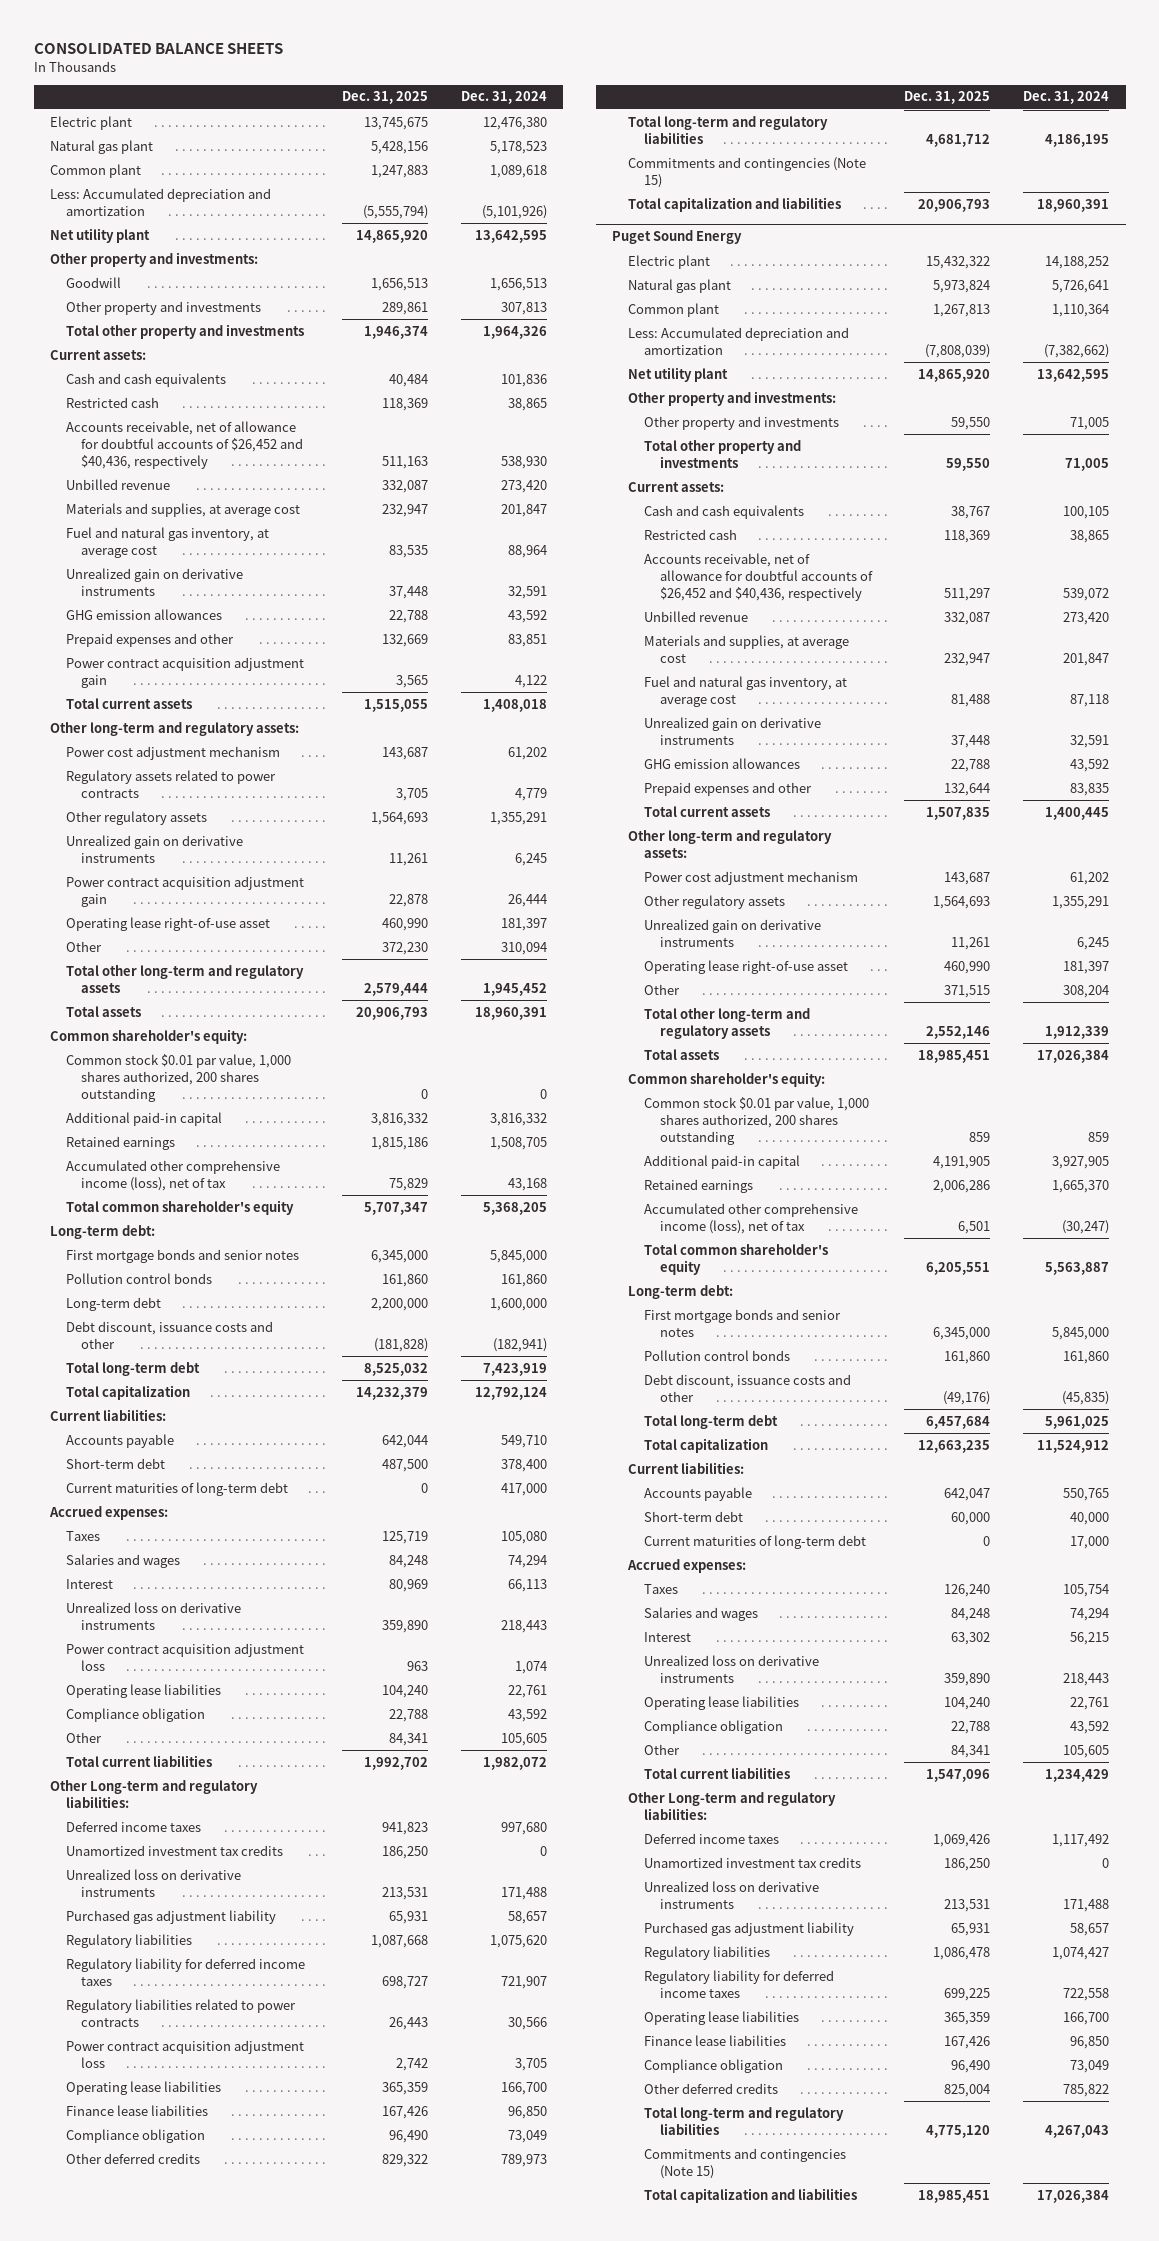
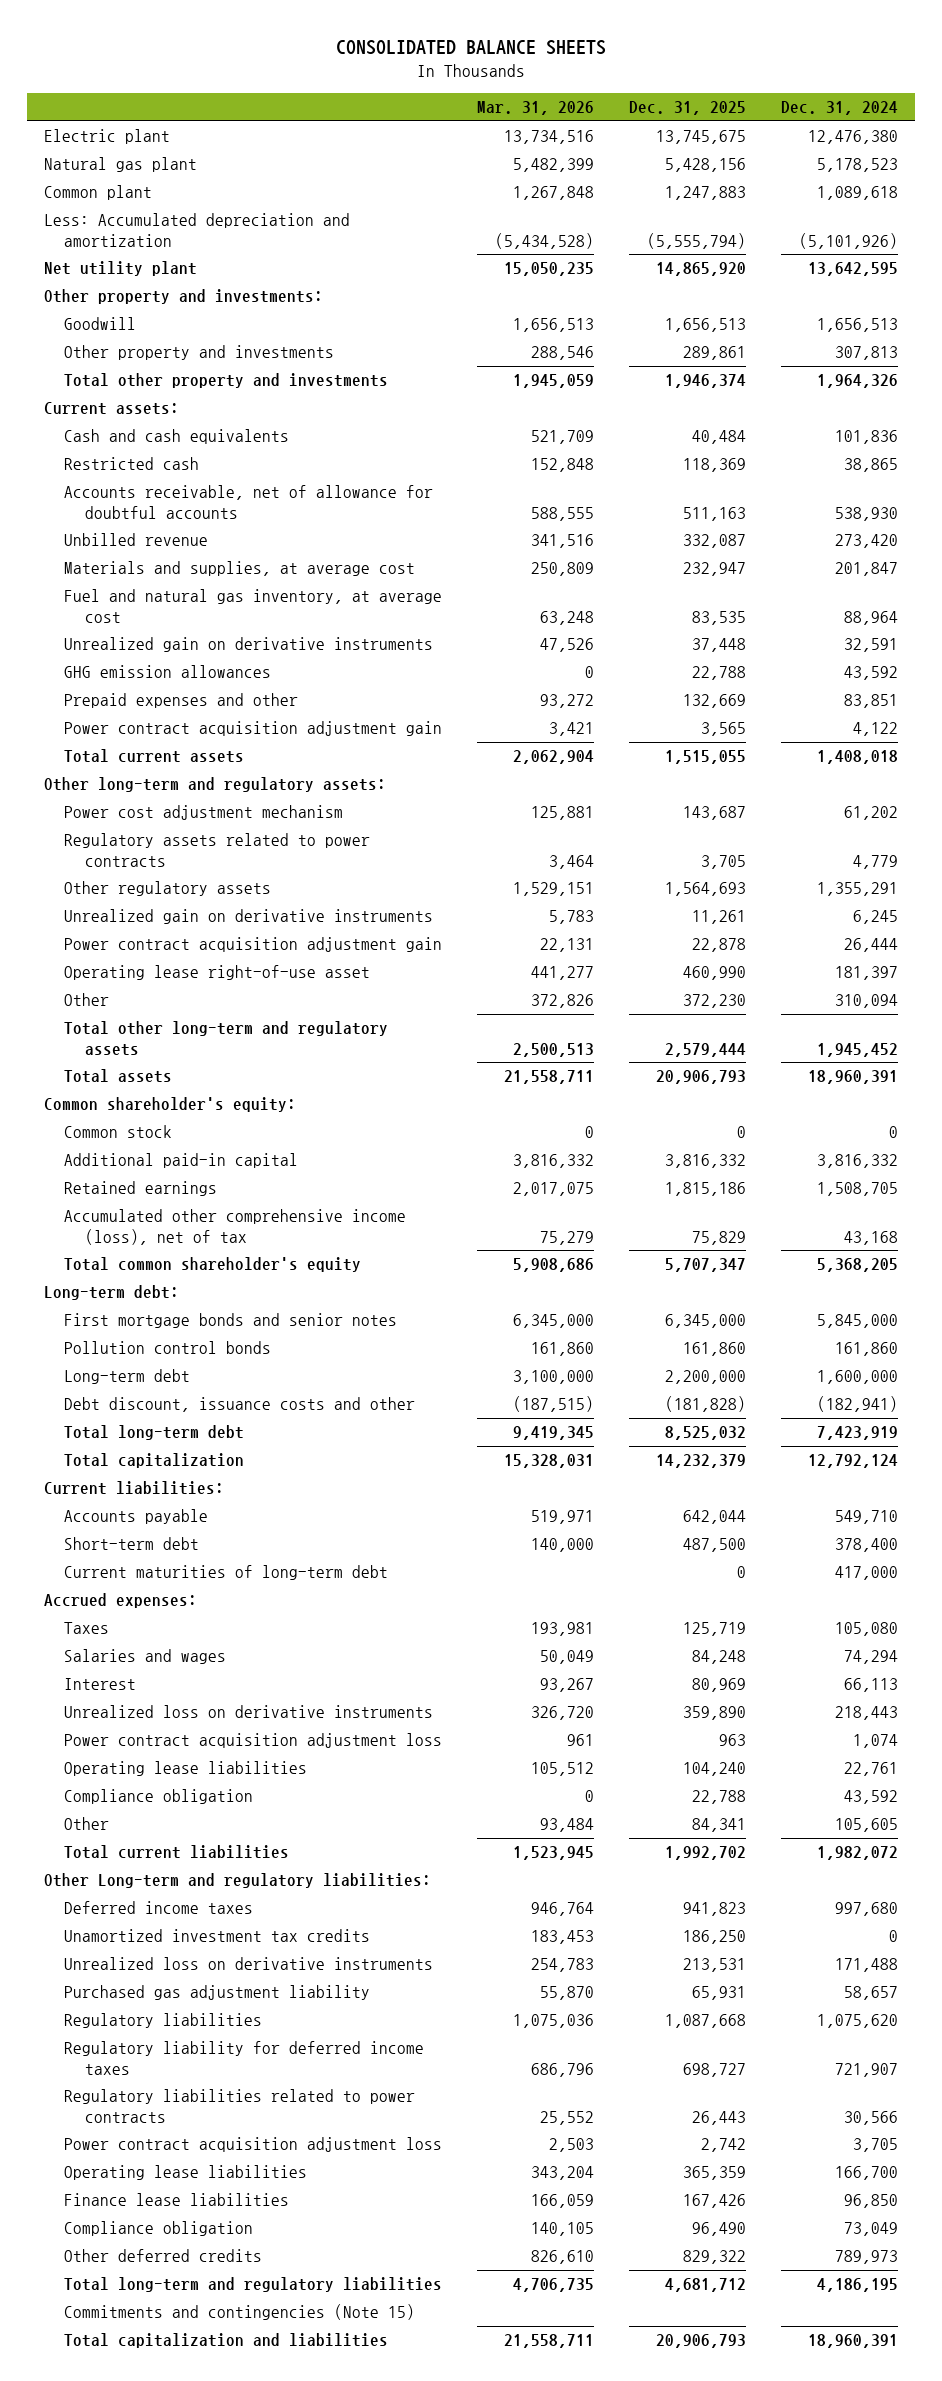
- | Dec. 31, 2025 | Dec. 31, 2024
+ | Mar. 31, 2026 | Dec. 31, 2025 | Dec. 31, 2024
- Accounts receivable, net of allowance for doubtful accounts of $26,452 and $40,436, respectively | 511,163 | 538,930
+ Accounts receivable, net of allowance for doubtful accounts | 588,555 | 511,163 | 538,930
- Common stock $0.01 par value, 1,000 shares authorized, 200 shares outstanding | 0 | 0
+ Common stock | 0 | 0 | 0
- Puget Sound Energy
- Electric plant | 15,432,322 | 14,188,252
- Natural gas plant | 5,973,824 | 5,726,641
- Common plant | 1,267,813 | 1,110,364
- Less: Accumulated depreciation and amortization | (7,808,039) | (7,382,662)
- Net utility plant | 14,865,920 | 13,642,595
- Other property and investments:
- Other property and investments | 59,550 | 71,005
- Total other property and investments | 59,550 | 71,005
- Current assets:
- Cash and cash equivalents | 38,767 | 100,105
- Restricted cash | 118,369 | 38,865
- Accounts receivable, net of allowance for doubtful accounts of $26,452 and $40,436, respectively | 511,297 | 539,072
- Unbilled revenue | 332,087 | 273,420
- Materials and supplies, at average cost | 232,947 | 201,847
- Fuel and natural gas inventory, at average cost | 81,488 | 87,118
- Unrealized gain on derivative instruments | 37,448 | 32,591
- GHG emission allowances | 22,788 | 43,592
- Prepaid expenses and other | 132,644 | 83,835
- Total current assets | 1,507,835 | 1,400,445
- Other long-term and regulatory assets:
- Power cost adjustment mechanism | 143,687 | 61,202
- Other regulatory assets | 1,564,693 | 1,355,291
- Unrealized gain on derivative instruments | 11,261 | 6,245
- Operating lease right-of-use asset | 460,990 | 181,397
- Other | 371,515 | 308,204
- Total other long-term and regulatory assets | 2,552,146 | 1,912,339
- Total assets | 18,985,451 | 17,026,384
- Common shareholder's equity:
- Common stock $0.01 par value, 1,000 shares authorized, 200 shares outstanding | 859 | 859
- Additional paid-in capital | 4,191,905 | 3,927,905
- Retained earnings | 2,006,286 | 1,665,370
- Accumulated other comprehensive income (loss), net of tax | 6,501 | (30,247)
- Total common shareholder's equity | 6,205,551 | 5,563,887
- Long-term debt:
- First mortgage bonds and senior notes | 6,345,000 | 5,845,000
- Pollution control bonds | 161,860 | 161,860
- Debt discount, issuance costs and other | (49,176) | (45,835)
- Total long-term debt | 6,457,684 | 5,961,025
- Total capitalization | 12,663,235 | 11,524,912
- Current liabilities:
- Accounts payable | 642,047 | 550,765
- Short-term debt | 60,000 | 40,000
- Current maturities of long-term debt | 0 | 17,000
- Accrued expenses:
- Taxes | 126,240 | 105,754
- Salaries and wages | 84,248 | 74,294
- Interest | 63,302 | 56,215
- Unrealized loss on derivative instruments | 359,890 | 218,443
- Operating lease liabilities | 104,240 | 22,761
- Compliance obligation | 22,788 | 43,592
- Other | 84,341 | 105,605
- Total current liabilities | 1,547,096 | 1,234,429
- Other Long-term and regulatory liabilities:
- Deferred income taxes | 1,069,426 | 1,117,492
- Unamortized investment tax credits | 186,250 | 0
- Unrealized loss on derivative instruments | 213,531 | 171,488
- Purchased gas adjustment liability | 65,931 | 58,657
- Regulatory liabilities | 1,086,478 | 1,074,427
- Regulatory liability for deferred income taxes | 699,225 | 722,558
- Operating lease liabilities | 365,359 | 166,700
- Finance lease liabilities | 167,426 | 96,850
- Compliance obligation | 96,490 | 73,049
- Other deferred credits | 825,004 | 785,822
- Total long-term and regulatory liabilities | 4,775,120 | 4,267,043
- Commitments and contingencies (Note 15)
- Total capitalization and liabilities | 18,985,451 | 17,026,384

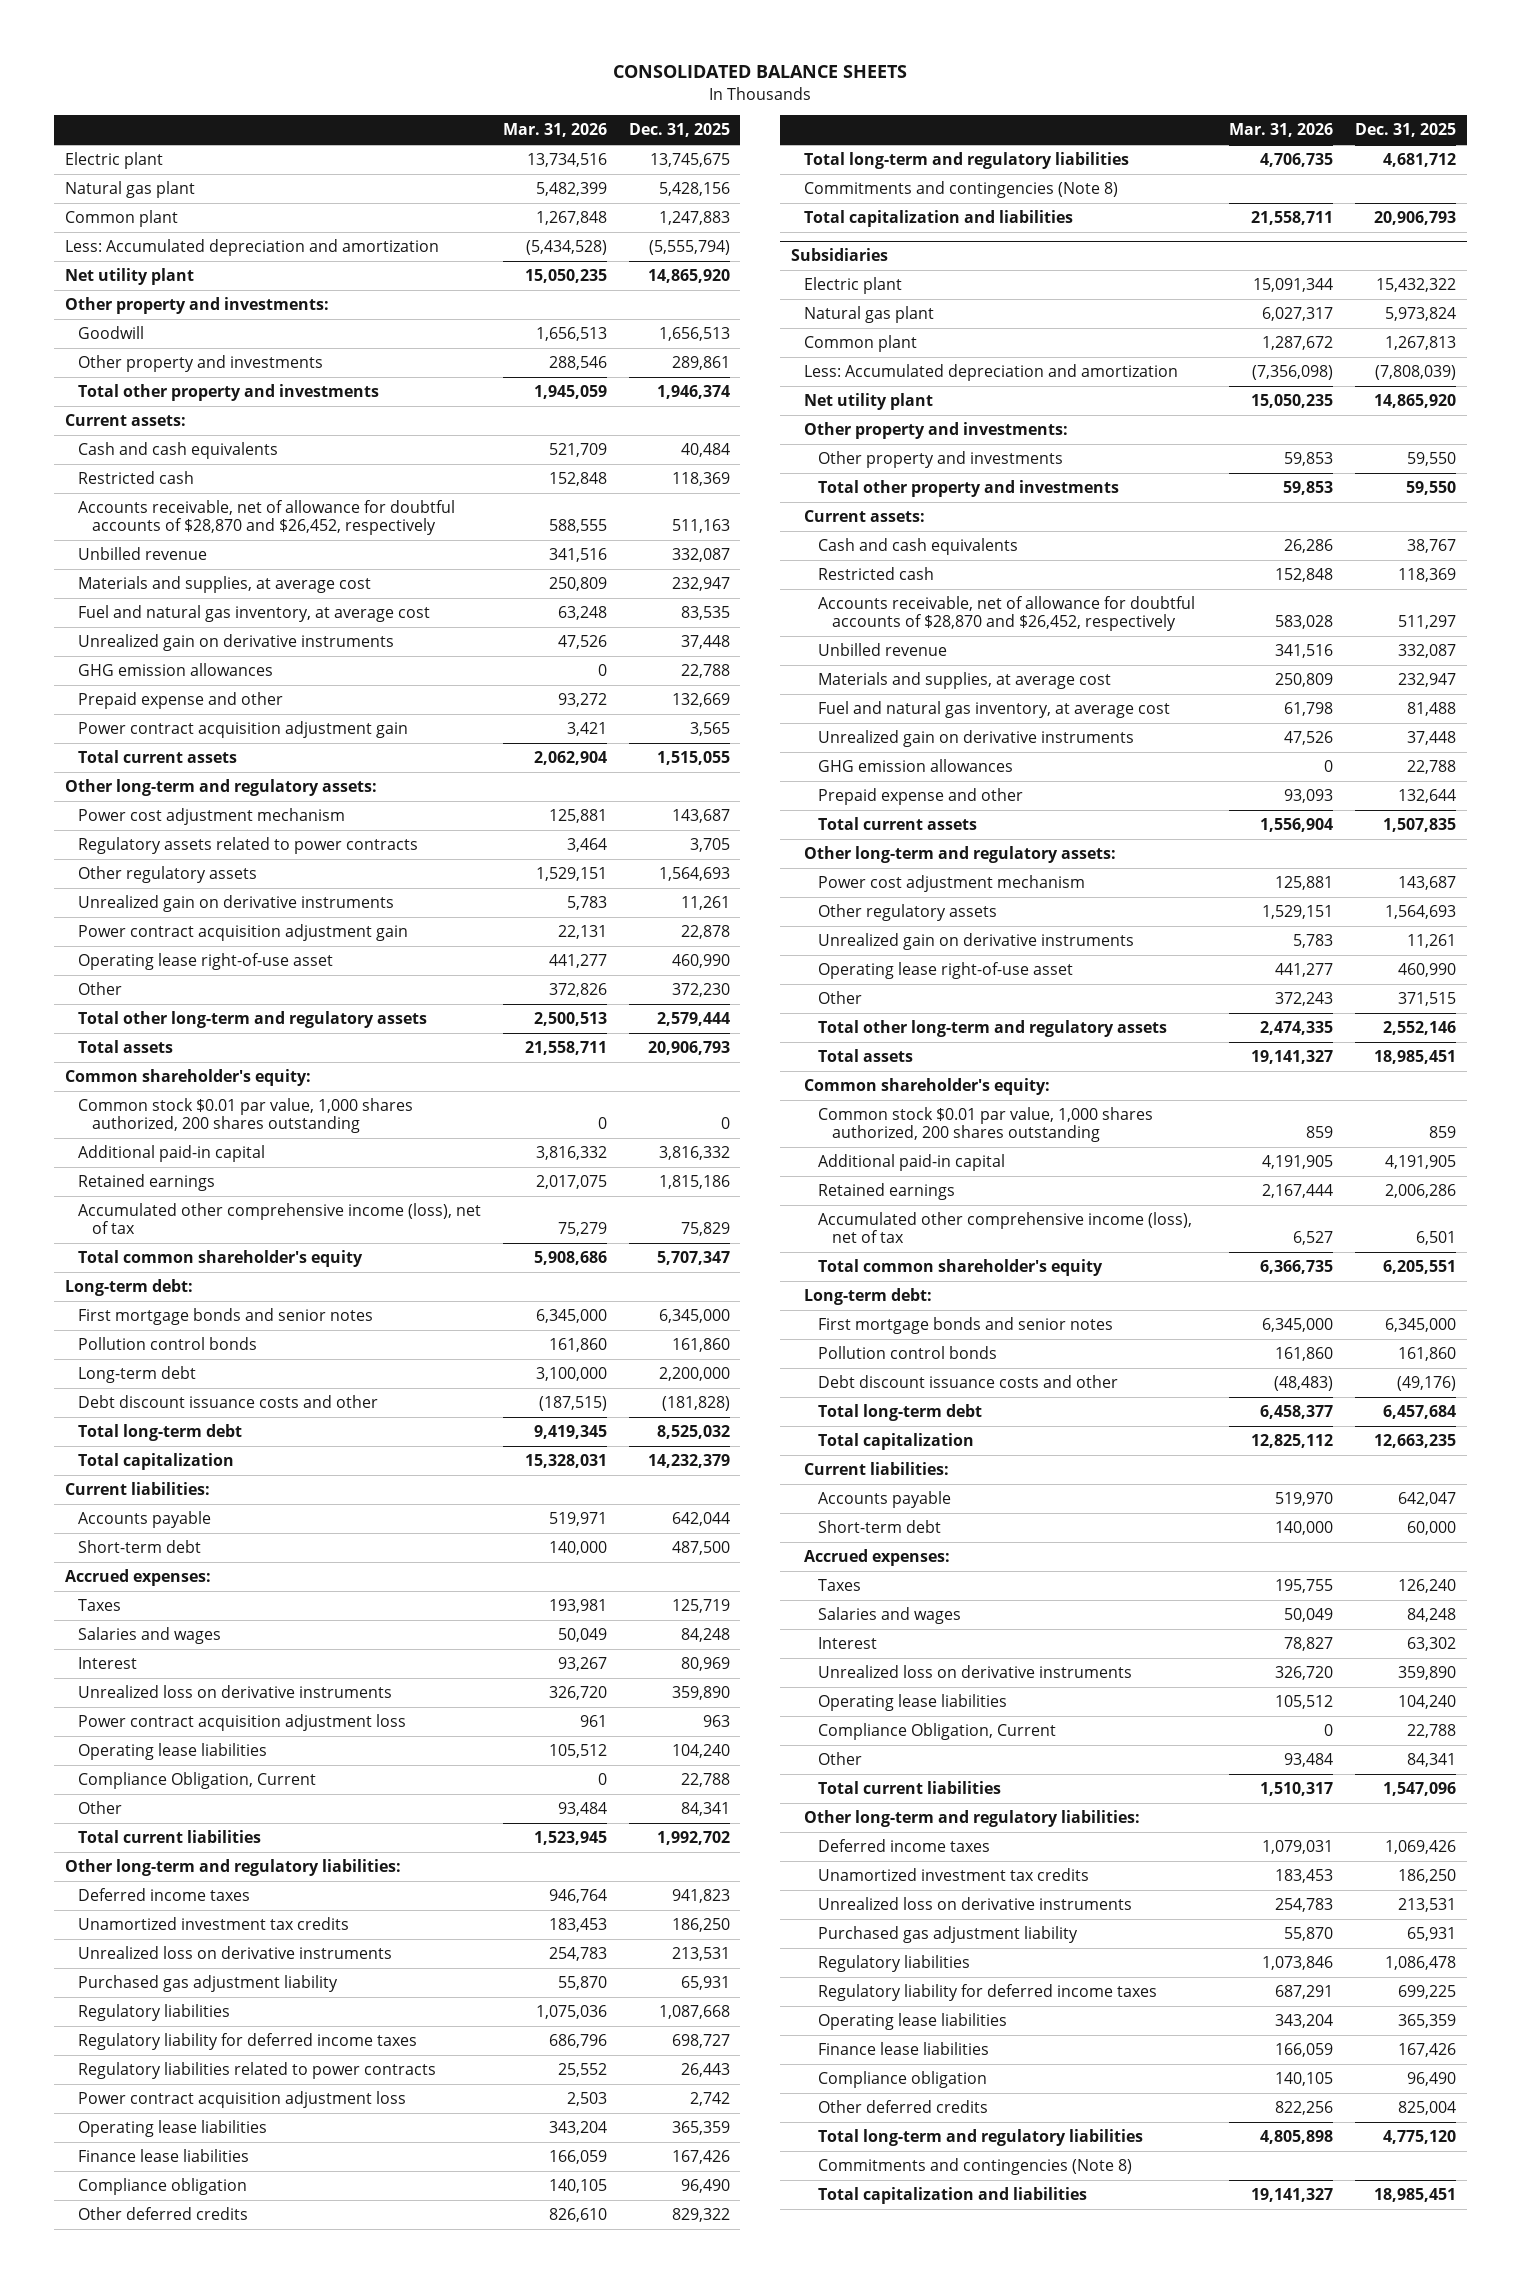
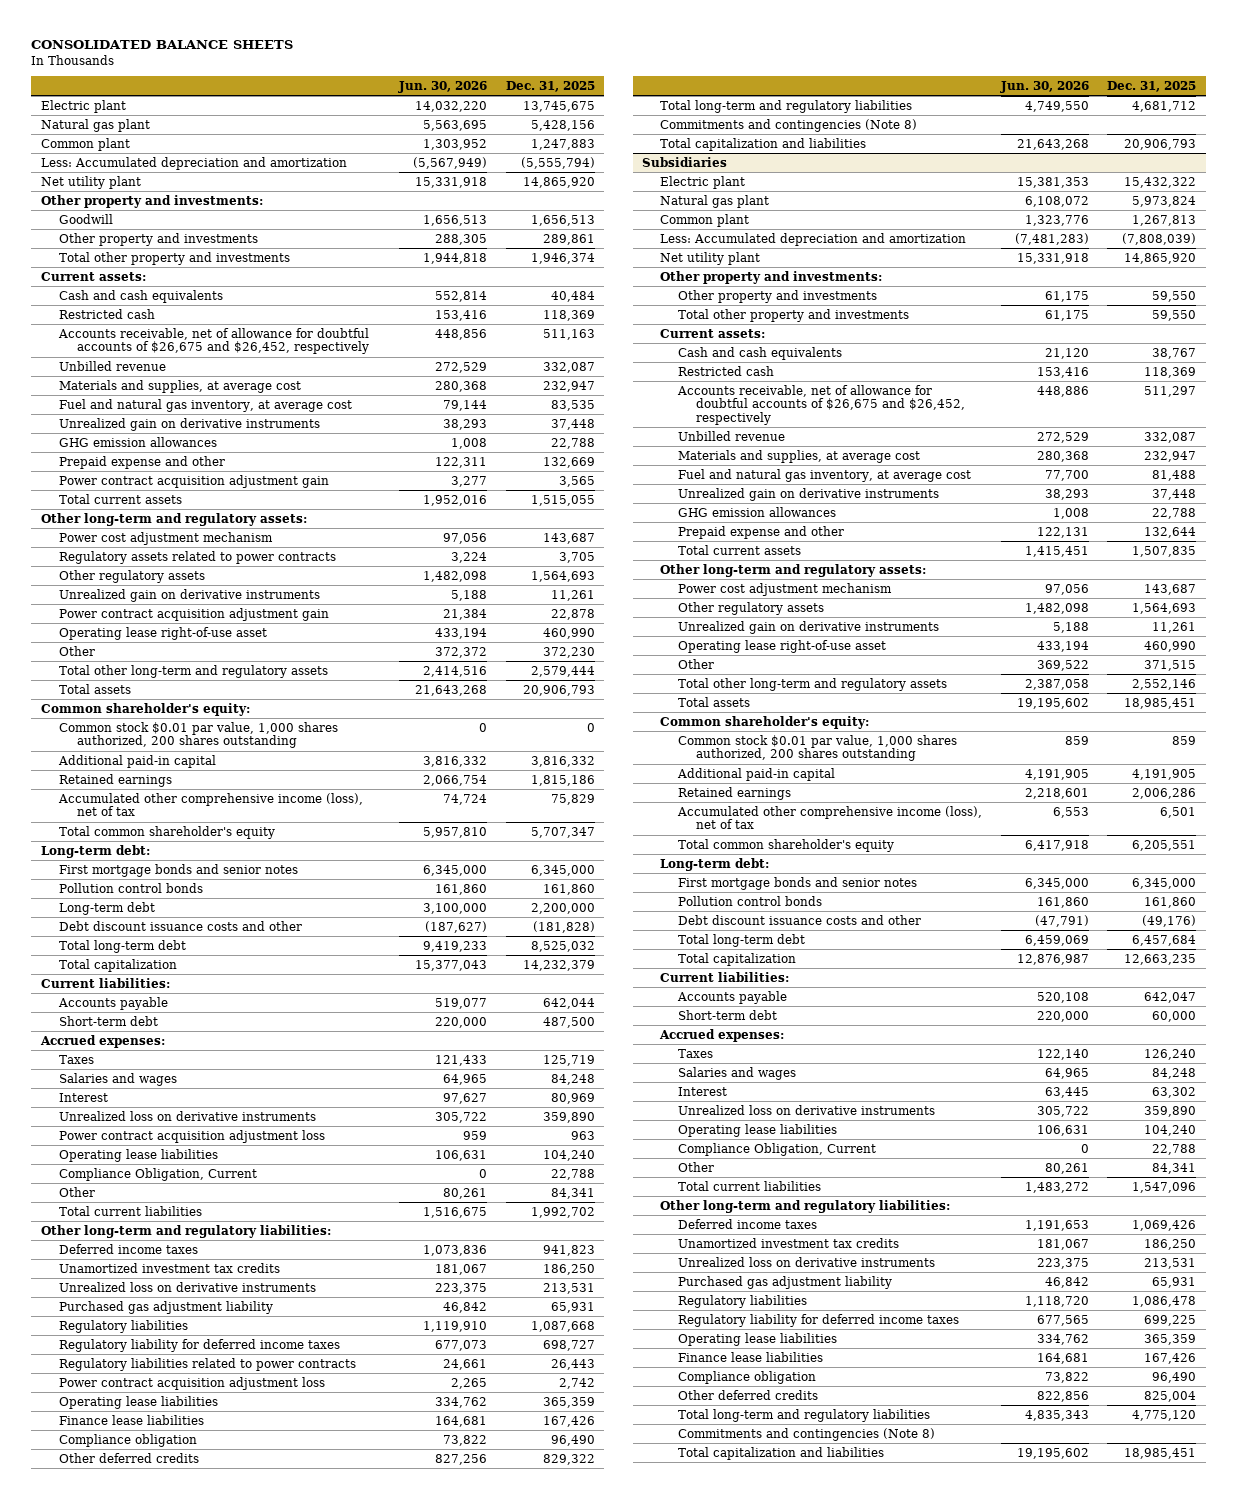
- | Mar. 31, 2026 | Dec. 31, 2025
+ | Jun. 30, 2026 | Dec. 31, 2025
- Accounts receivable, net of allowance for doubtful accounts of $28,870 and $26,452, respectively | 588,555 | 511,163
+ Accounts receivable, net of allowance for doubtful accounts of $26,675 and $26,452, respectively | 448,856 | 511,163
@ Subsidiaries
- Accounts receivable, net of allowance for doubtful accounts of $28,870 and $26,452, respectively | 583,028 | 511,297
+ Accounts receivable, net of allowance for doubtful accounts of $26,675 and $26,452, respectively | 448,886 | 511,297

